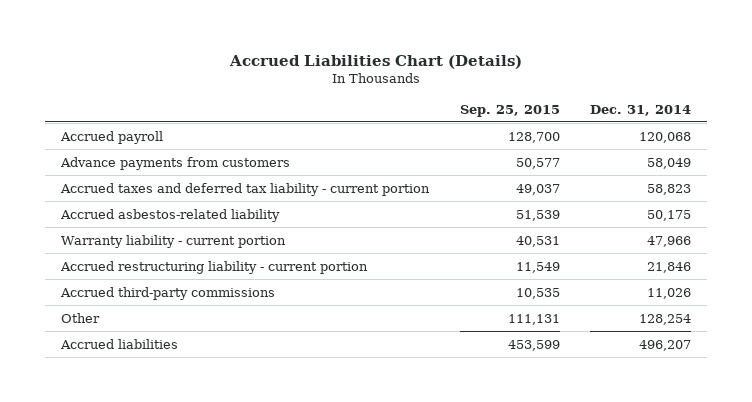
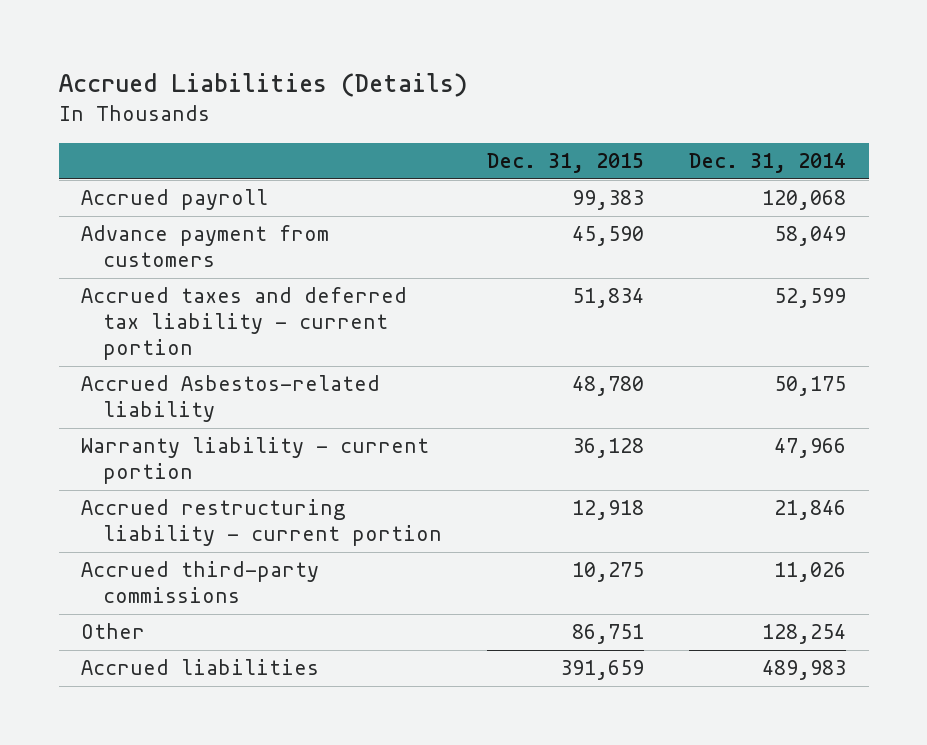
- Accrued Liabilities Chart (Details)
+ Accrued Liabilities (Details)
- | Sep. 25, 2015 | Dec. 31, 2014
+ | Dec. 31, 2015 | Dec. 31, 2014
- Advance payments from customers | 50,577 | 58,049
- Accrued taxes and deferred tax liability - current portion | 49,037 | 58,823
- Accrued asbestos-related liability | 51,539 | 50,175
+ Advance payment from customers | 45,590 | 58,049
+ Accrued taxes and deferred tax liability - current portion | 51,834 | 52,599
+ Accrued Asbestos-related liability | 48,780 | 50,175
- Accrued liabilities | 453,599 | 496,207
+ Accrued liabilities | 391,659 | 489,983

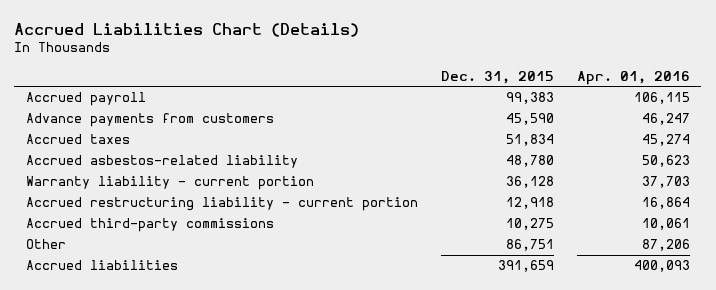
- Accrued Liabilities (Details)
+ Accrued Liabilities Chart (Details)
- | Dec. 31, 2015 | Dec. 31, 2014
+ | Dec. 31, 2015 | Apr. 01, 2016
- Advance payment from customers | 45,590 | 58,049
- Accrued taxes and deferred tax liability - current portion | 51,834 | 52,599
- Accrued Asbestos-related liability | 48,780 | 50,175
+ Advance payments from customers | 45,590 | 46,247
+ Accrued taxes | 51,834 | 45,274
+ Accrued asbestos-related liability | 48,780 | 50,623

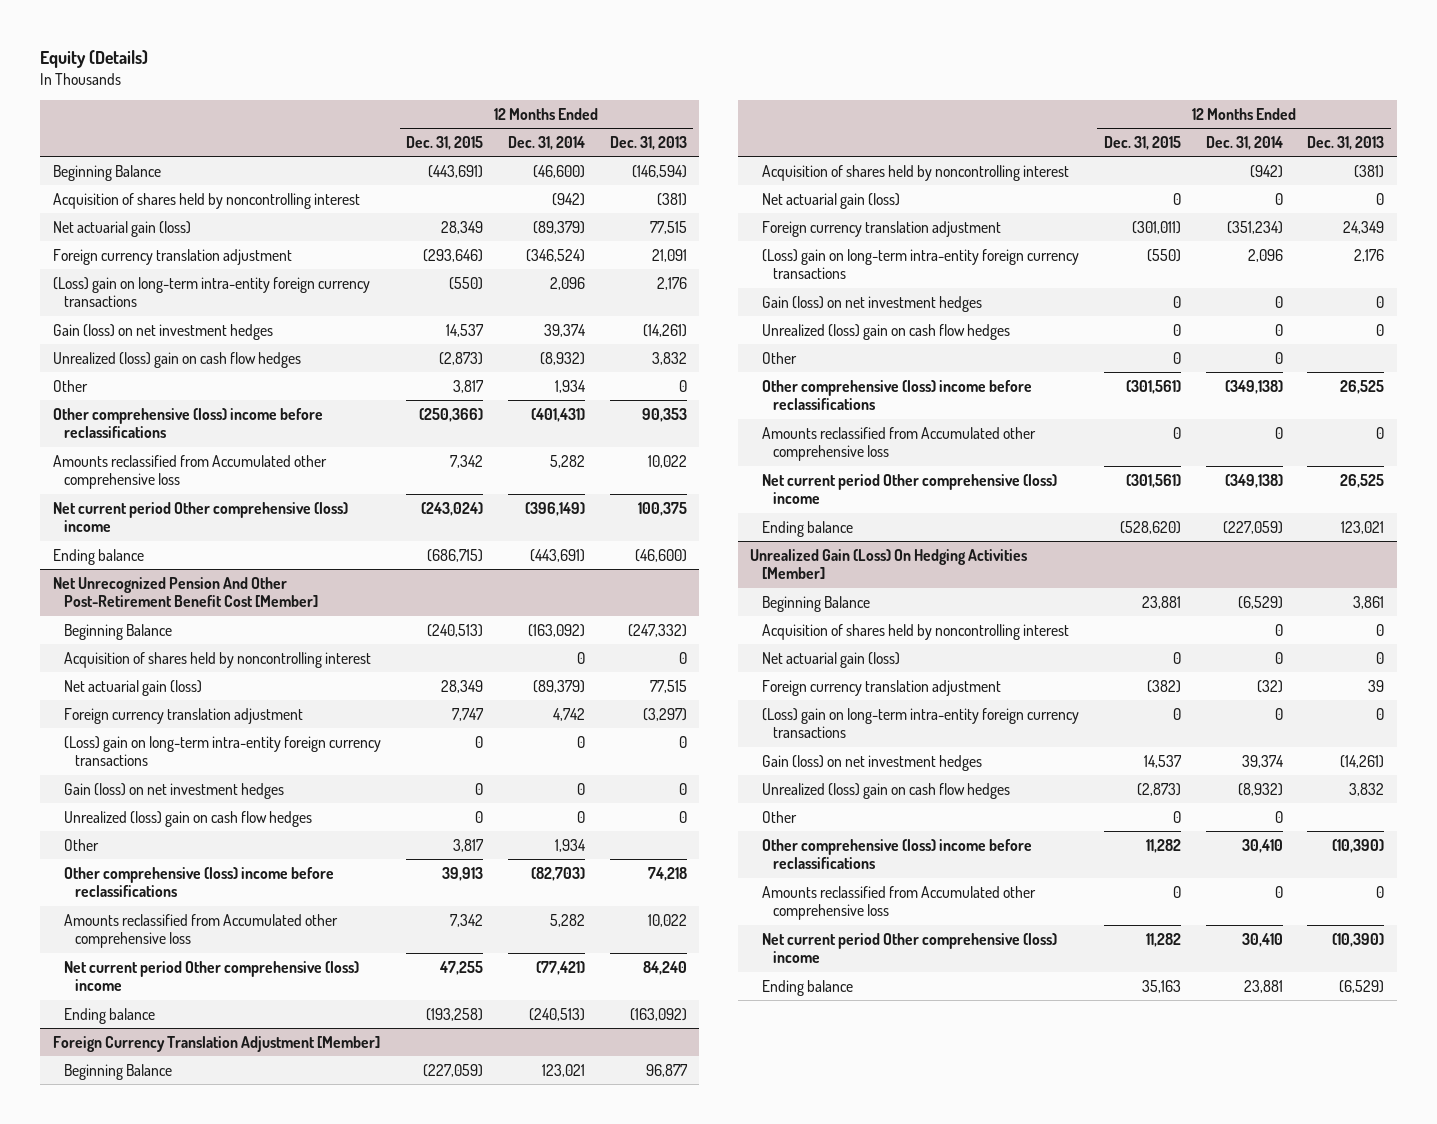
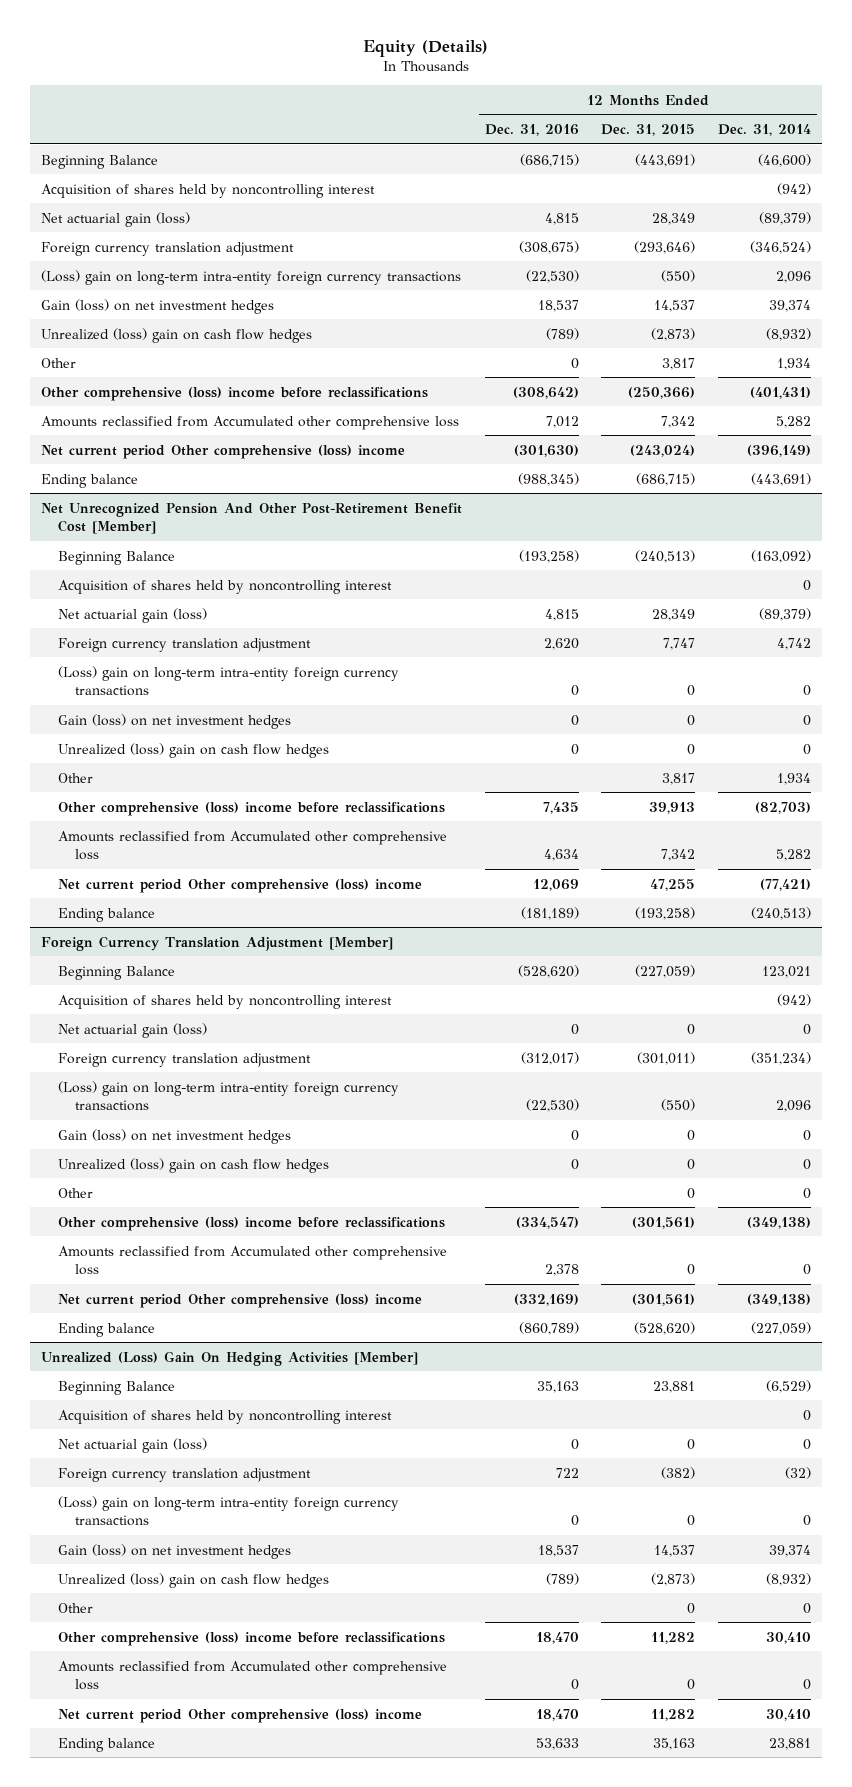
- | 12 Months Ended Dec. 31, 2015 | 12 Months Ended Dec. 31, 2014 | 12 Months Ended Dec. 31, 2013
+ | 12 Months Ended Dec. 31, 2016 | 12 Months Ended Dec. 31, 2015 | 12 Months Ended Dec. 31, 2014
- Unrealized Gain (Loss) On Hedging Activities [Member]
+ Unrealized (Loss) Gain On Hedging Activities [Member]

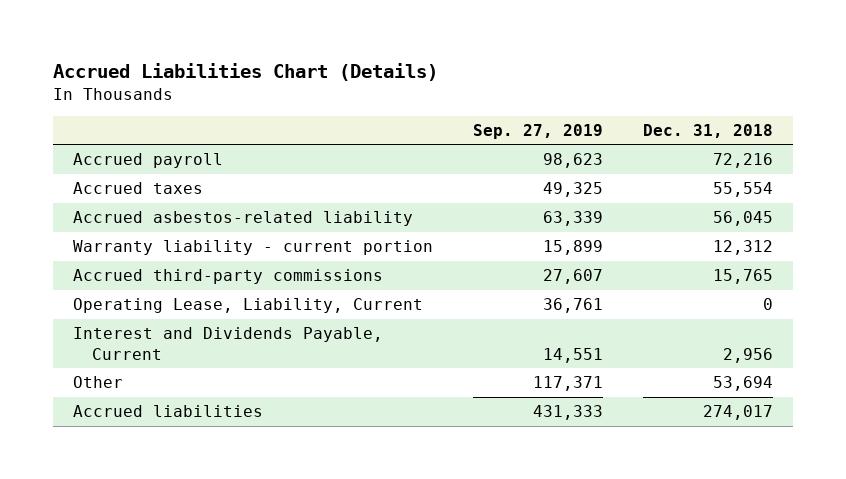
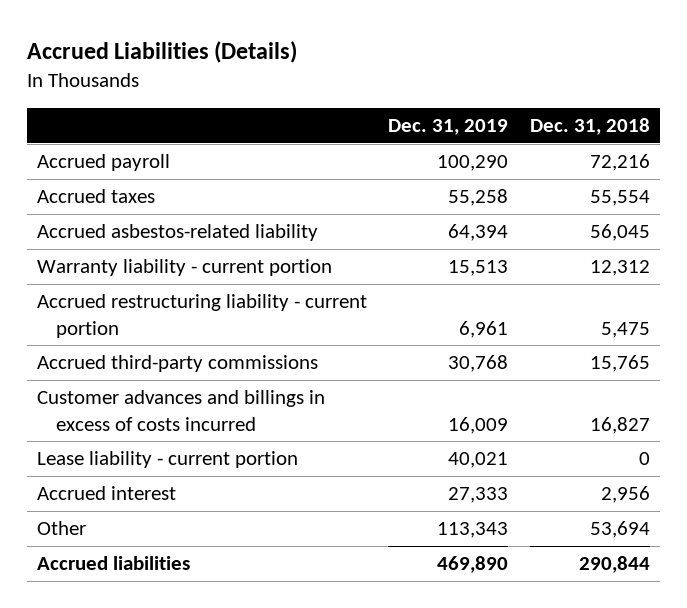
- Accrued Liabilities Chart (Details)
+ Accrued Liabilities (Details)
- | Sep. 27, 2019 | Dec. 31, 2018
+ | Dec. 31, 2019 | Dec. 31, 2018
+ Accrued restructuring liability - current portion | 6,961 | 5,475
- Operating Lease, Liability, Current | 36,761 | 0
- Interest and Dividends Payable, Current | 14,551 | 2,956
+ Customer advances and billings in excess of costs incurred | 16,009 | 16,827
+ Lease liability - current portion | 40,021 | 0
+ Accrued interest | 27,333 | 2,956
- Accrued liabilities | 431,333 | 274,017
+ Accrued liabilities | 469,890 | 290,844

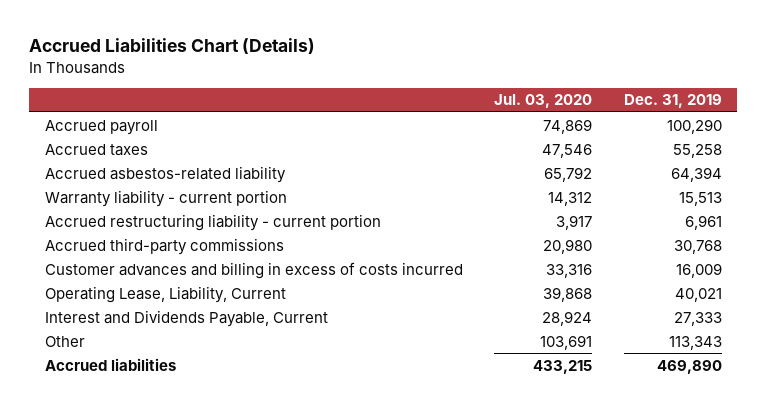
- Accrued Liabilities (Details)
+ Accrued Liabilities Chart (Details)
- | Dec. 31, 2019 | Dec. 31, 2018
+ | Jul. 03, 2020 | Dec. 31, 2019
- Customer advances and billings in excess of costs incurred | 16,009 | 16,827
- Lease liability - current portion | 40,021 | 0
- Accrued interest | 27,333 | 2,956
+ Customer advances and billing in excess of costs incurred | 33,316 | 16,009
+ Operating Lease, Liability, Current | 39,868 | 40,021
+ Interest and Dividends Payable, Current | 28,924 | 27,333

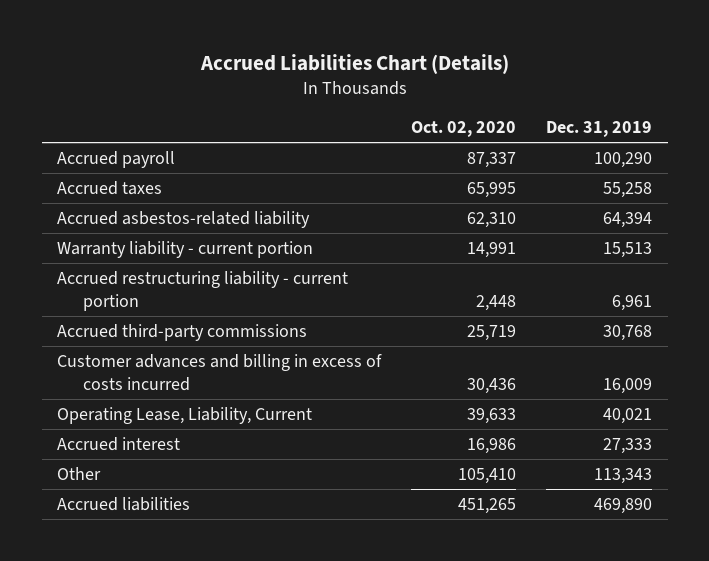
- | Jul. 03, 2020 | Dec. 31, 2019
+ | Oct. 02, 2020 | Dec. 31, 2019
- Interest and Dividends Payable, Current | 28,924 | 27,333
+ Accrued interest | 16,986 | 27,333

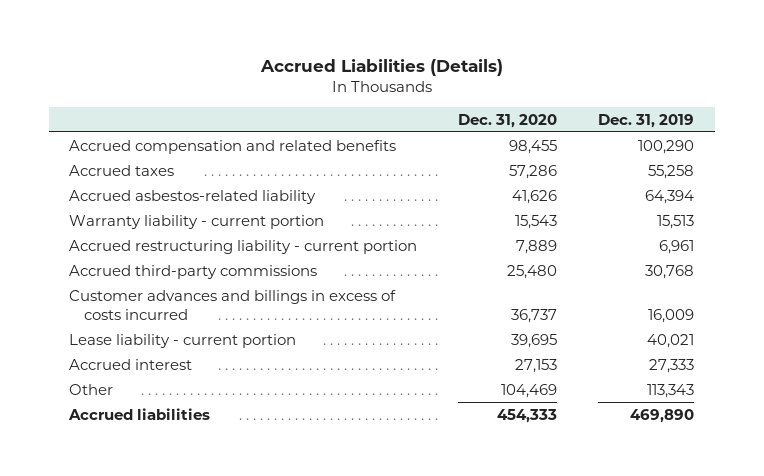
- Accrued Liabilities Chart (Details)
+ Accrued Liabilities (Details)
- | Oct. 02, 2020 | Dec. 31, 2019
+ | Dec. 31, 2020 | Dec. 31, 2019
- Accrued payroll | 87,337 | 100,290
+ Accrued compensation and related benefits | 98,455 | 100,290
- Customer advances and billing in excess of costs incurred | 30,436 | 16,009
- Operating Lease, Liability, Current | 39,633 | 40,021
+ Customer advances and billings in excess of costs incurred | 36,737 | 16,009
+ Lease liability - current portion | 39,695 | 40,021

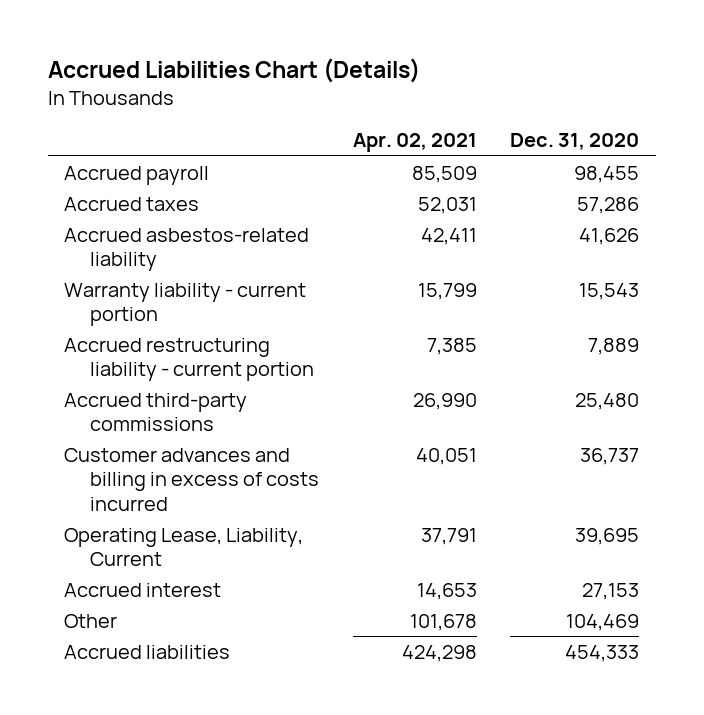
- Accrued Liabilities (Details)
+ Accrued Liabilities Chart (Details)
- | Dec. 31, 2020 | Dec. 31, 2019
+ | Apr. 02, 2021 | Dec. 31, 2020
- Accrued compensation and related benefits | 98,455 | 100,290
+ Accrued payroll | 85,509 | 98,455
- Customer advances and billings in excess of costs incurred | 36,737 | 16,009
- Lease liability - current portion | 39,695 | 40,021
+ Customer advances and billing in excess of costs incurred | 40,051 | 36,737
+ Operating Lease, Liability, Current | 37,791 | 39,695

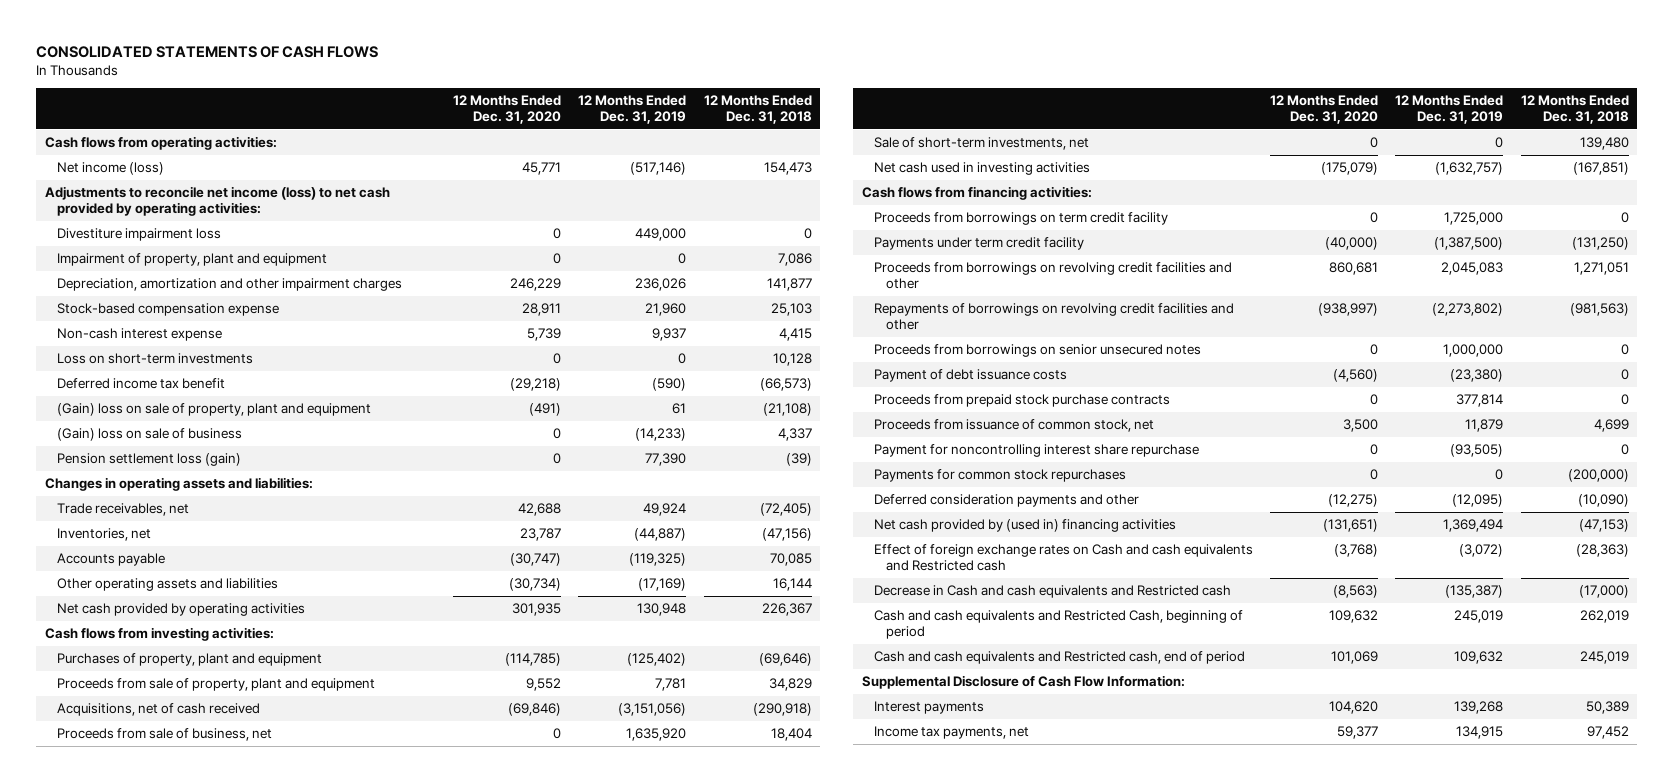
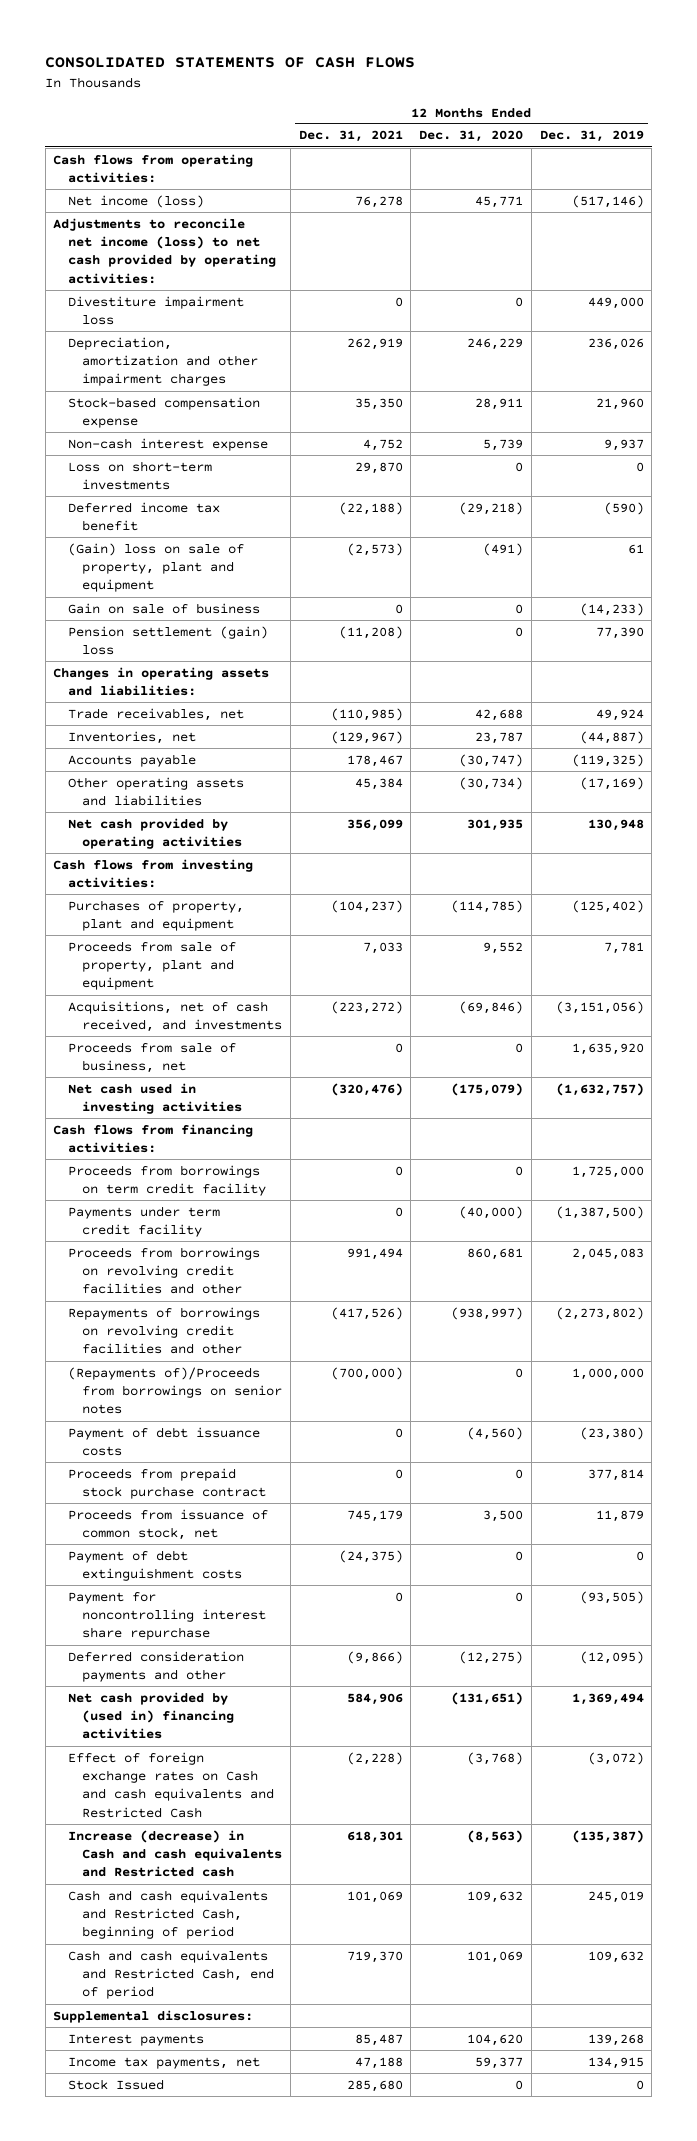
- | 12 Months Ended Dec. 31, 2020 | 12 Months Ended Dec. 31, 2019 | 12 Months Ended Dec. 31, 2018
+ | 12 Months Ended Dec. 31, 2021 | 12 Months Ended Dec. 31, 2020 | 12 Months Ended Dec. 31, 2019
- Impairment of property, plant and equipment | 0 | 0 | 7,086
- (Gain) loss on sale of business | 0 | (14,233) | 4,337
- Pension settlement loss (gain) | 0 | 77,390 | (39)
+ Gain on sale of business | 0 | 0 | (14,233)
+ Pension settlement (gain) loss | (11,208) | 0 | 77,390
- Acquisitions, net of cash received | (69,846) | (3,151,056) | (290,918)
+ Acquisitions, net of cash received, and investments | (223,272) | (69,846) | (3,151,056)
- Sale of short-term investments, net | 0 | 0 | 139,480
- Proceeds from borrowings on senior unsecured notes | 0 | 1,000,000 | 0
+ (Repayments of)/Proceeds from borrowings on senior notes | (700,000) | 0 | 1,000,000
- Proceeds from prepaid stock purchase contracts | 0 | 377,814 | 0
+ Proceeds from prepaid stock purchase contract | 0 | 0 | 377,814
+ Payment of debt extinguishment costs | (24,375) | 0 | 0
- Payments for common stock repurchases | 0 | 0 | (200,000)
- Effect of foreign exchange rates on Cash and cash equivalents and Restricted cash | (3,768) | (3,072) | (28,363)
- Decrease in Cash and cash equivalents and Restricted cash | (8,563) | (135,387) | (17,000)
+ Effect of foreign exchange rates on Cash and cash equivalents and Restricted Cash | (2,228) | (3,768) | (3,072)
+ Increase (decrease) in Cash and cash equivalents and Restricted cash | 618,301 | (8,563) | (135,387)
- Cash and cash equivalents and Restricted cash, end of period | 101,069 | 109,632 | 245,019
- Supplemental Disclosure of Cash Flow Information:
+ Cash and cash equivalents and Restricted Cash, end of period | 719,370 | 101,069 | 109,632
+ Supplemental disclosures:
+ Stock Issued | 285,680 | 0 | 0

